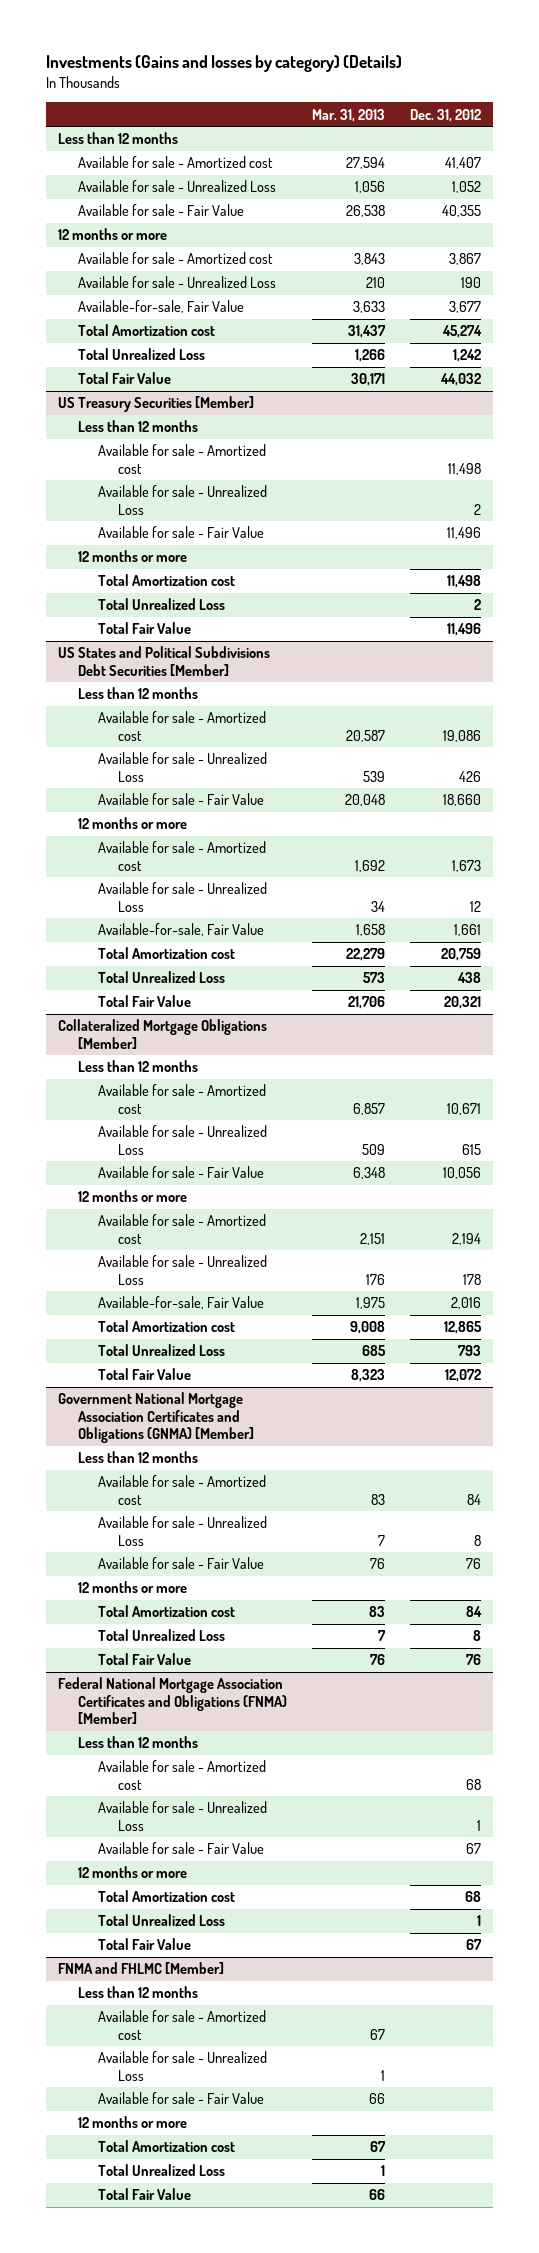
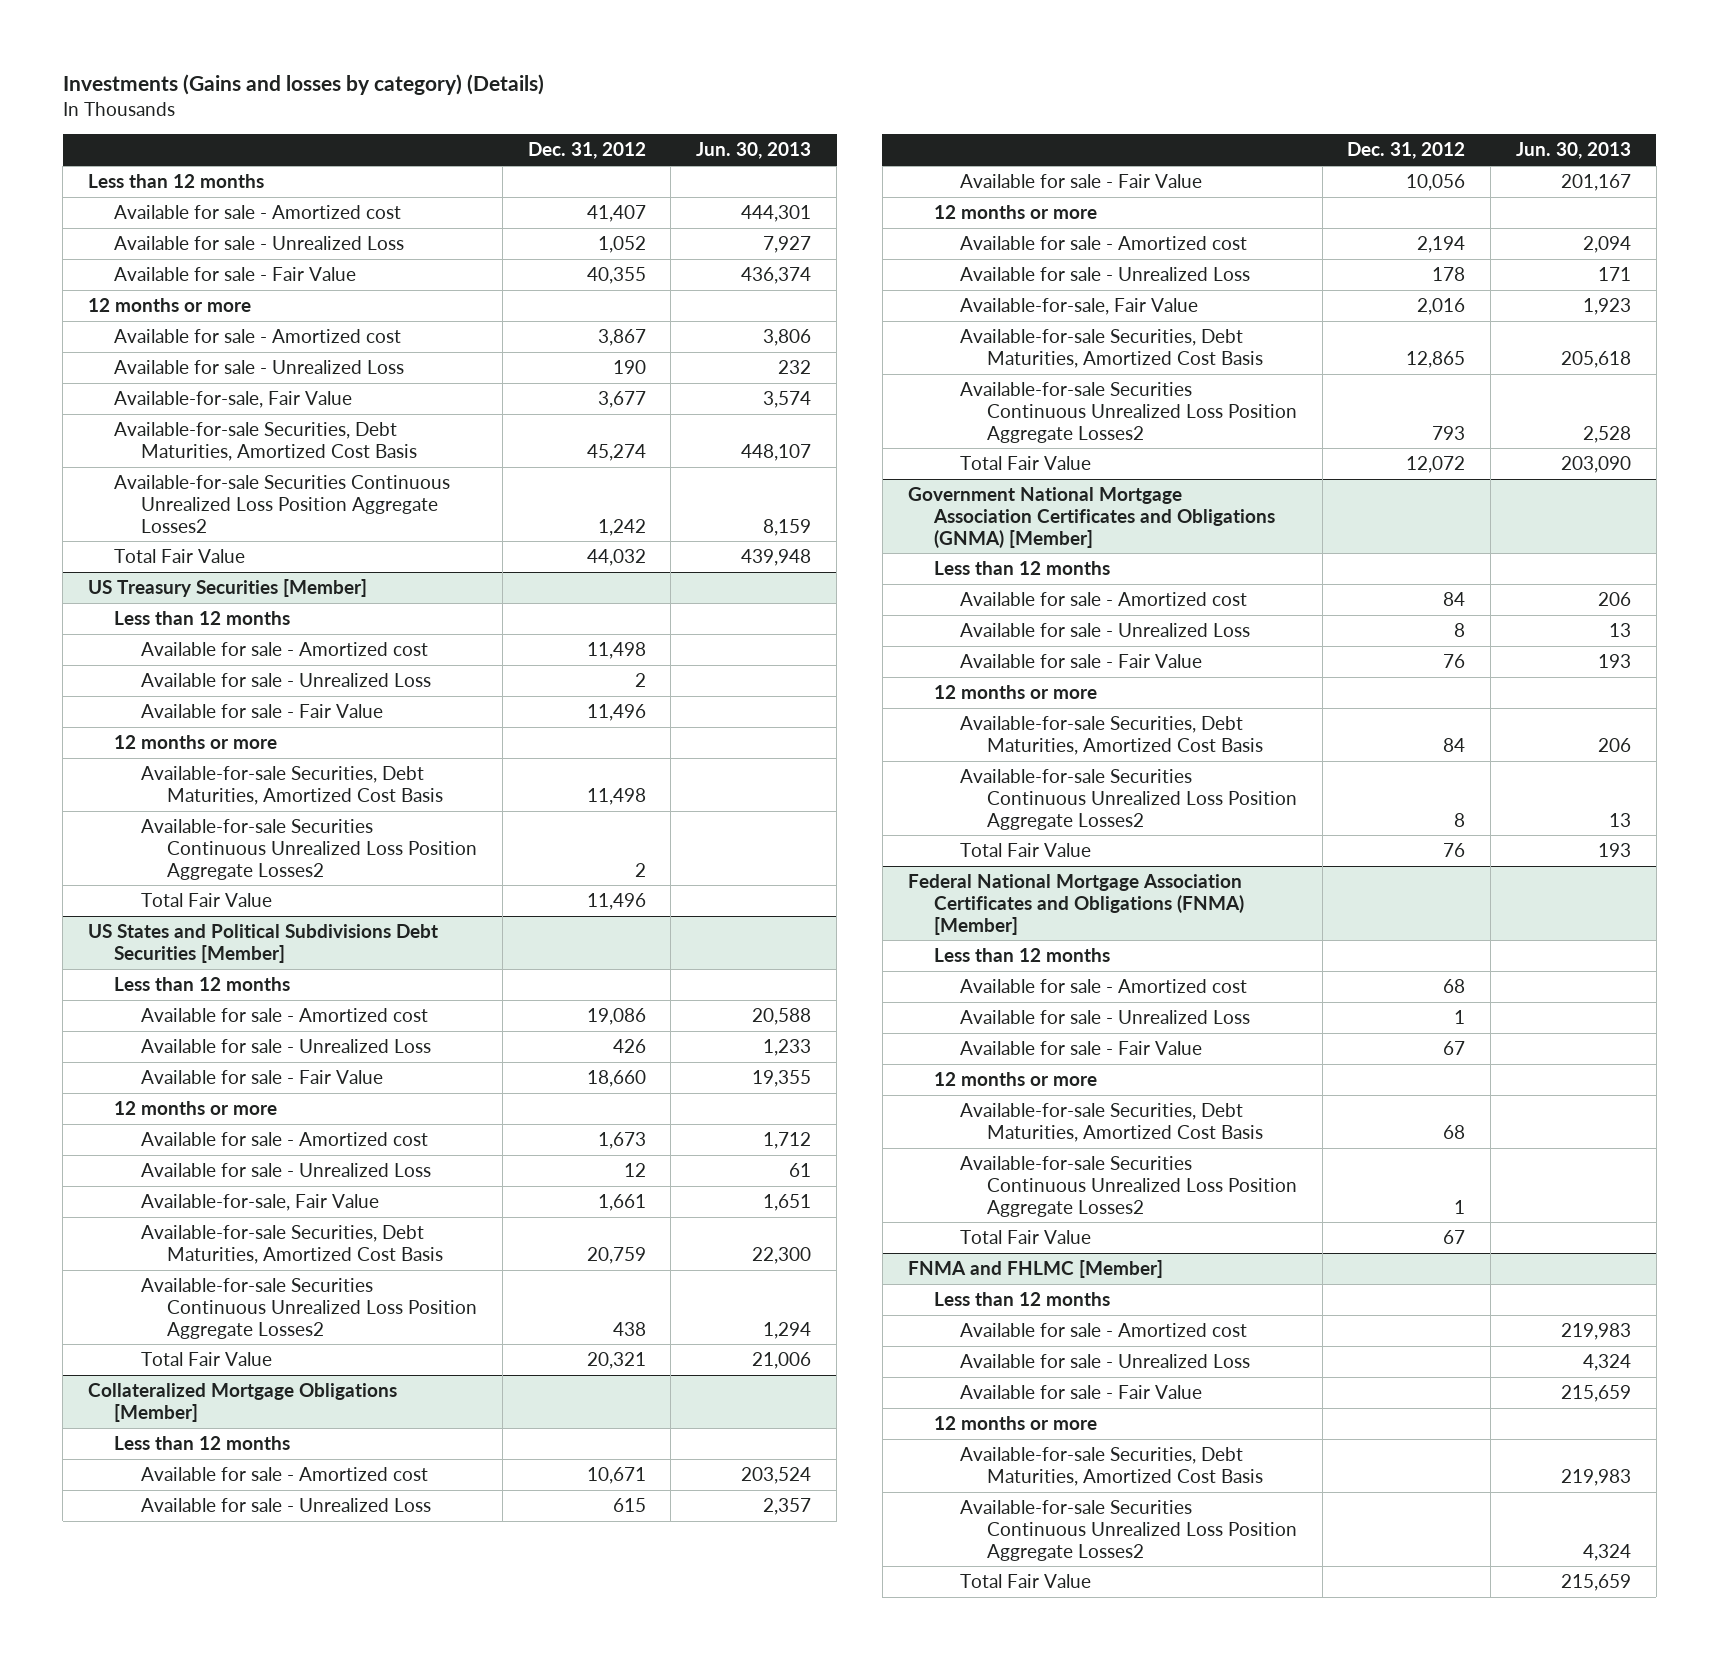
- | Mar. 31, 2013 | Dec. 31, 2012
+ | Dec. 31, 2012 | Jun. 30, 2013
- Total Amortization cost | 31,437 | 45,274
- Total Unrealized Loss | 1,266 | 1,242
+ Available-for-sale Securities, Debt Maturities, Amortized Cost Basis | 45,274 | 448,107
+ Available-for-sale Securities Continuous Unrealized Loss Position Aggregate Losses2 | 1,242 | 8,159
@ US Treasury Securities [Member]
- Total Amortization cost | | 11,498
- Total Unrealized Loss | | 2
+ Available-for-sale Securities, Debt Maturities, Amortized Cost Basis | 11,498 |
+ Available-for-sale Securities Continuous Unrealized Loss Position Aggregate Losses2 | 2 |
@ US States and Political Subdivisions Debt Securities [Member]
- Total Amortization cost | 22,279 | 20,759
- Total Unrealized Loss | 573 | 438
+ Available-for-sale Securities, Debt Maturities, Amortized Cost Basis | 20,759 | 22,300
+ Available-for-sale Securities Continuous Unrealized Loss Position Aggregate Losses2 | 438 | 1,294
@ Collateralized Mortgage Obligations [Member]
- Total Amortization cost | 9,008 | 12,865
- Total Unrealized Loss | 685 | 793
+ Available-for-sale Securities, Debt Maturities, Amortized Cost Basis | 12,865 | 205,618
+ Available-for-sale Securities Continuous Unrealized Loss Position Aggregate Losses2 | 793 | 2,528
@ Government National Mortgage Association Certificates and Obligations (GNMA) [Member]
- Total Amortization cost | 83 | 84
- Total Unrealized Loss | 7 | 8
+ Available-for-sale Securities, Debt Maturities, Amortized Cost Basis | 84 | 206
+ Available-for-sale Securities Continuous Unrealized Loss Position Aggregate Losses2 | 8 | 13
@ Federal National Mortgage Association Certificates and Obligations (FNMA) [Member]
- Total Amortization cost | | 68
- Total Unrealized Loss | | 1
+ Available-for-sale Securities, Debt Maturities, Amortized Cost Basis | 68 |
+ Available-for-sale Securities Continuous Unrealized Loss Position Aggregate Losses2 | 1 |
@ FNMA and FHLMC [Member]
- Total Amortization cost | 67 |
- Total Unrealized Loss | 1 |
+ Available-for-sale Securities, Debt Maturities, Amortized Cost Basis | | 219,983
+ Available-for-sale Securities Continuous Unrealized Loss Position Aggregate Losses2 | | 4,324

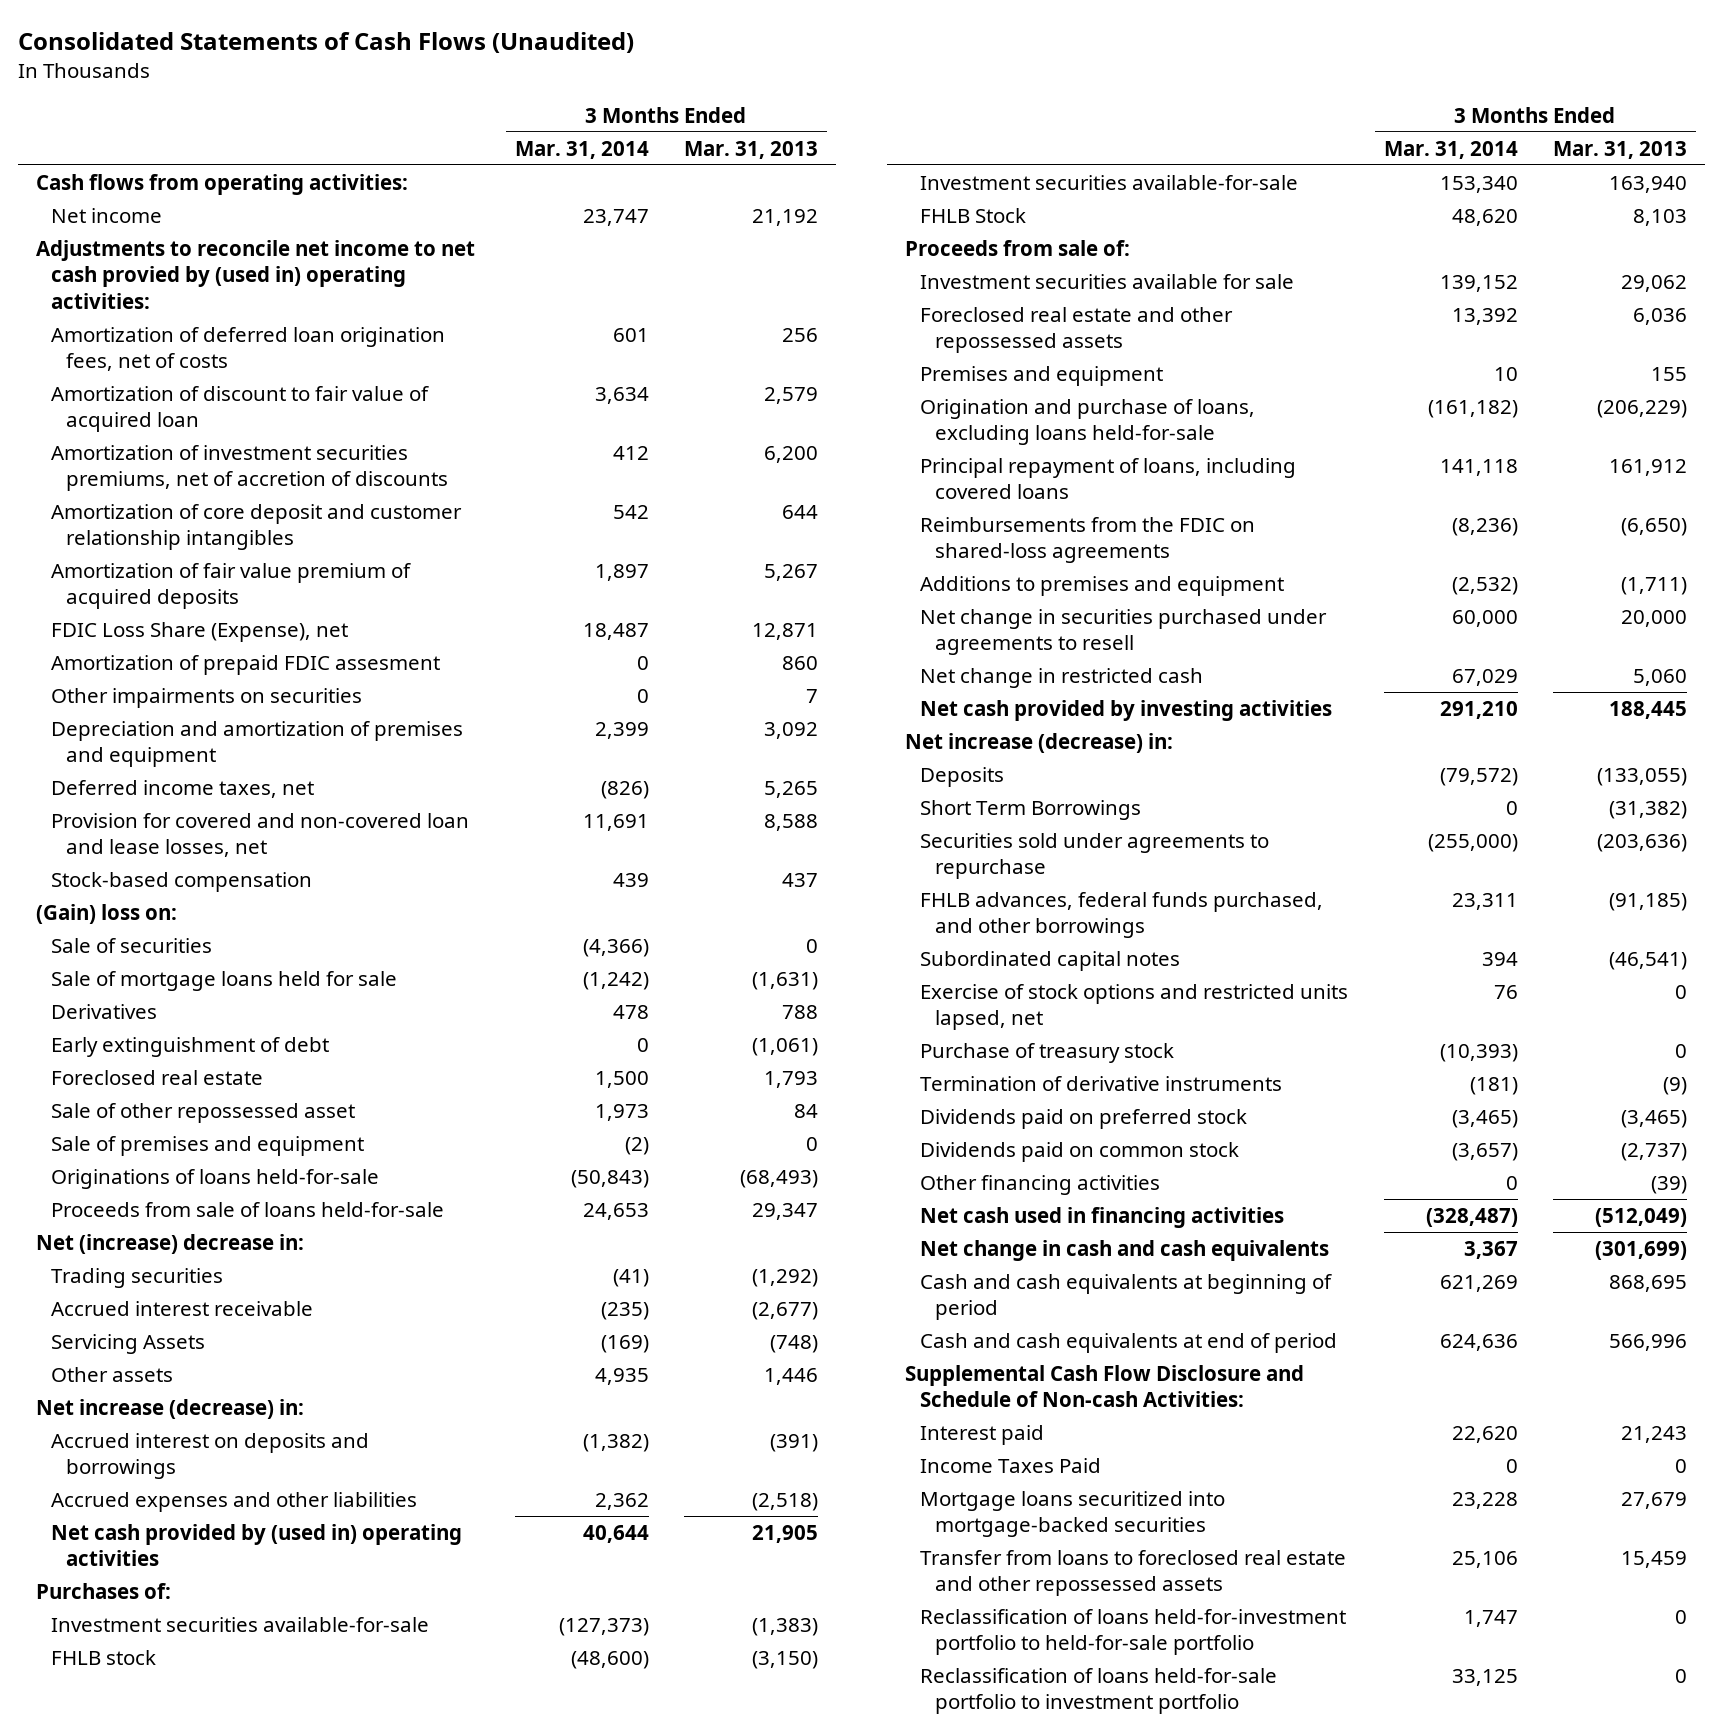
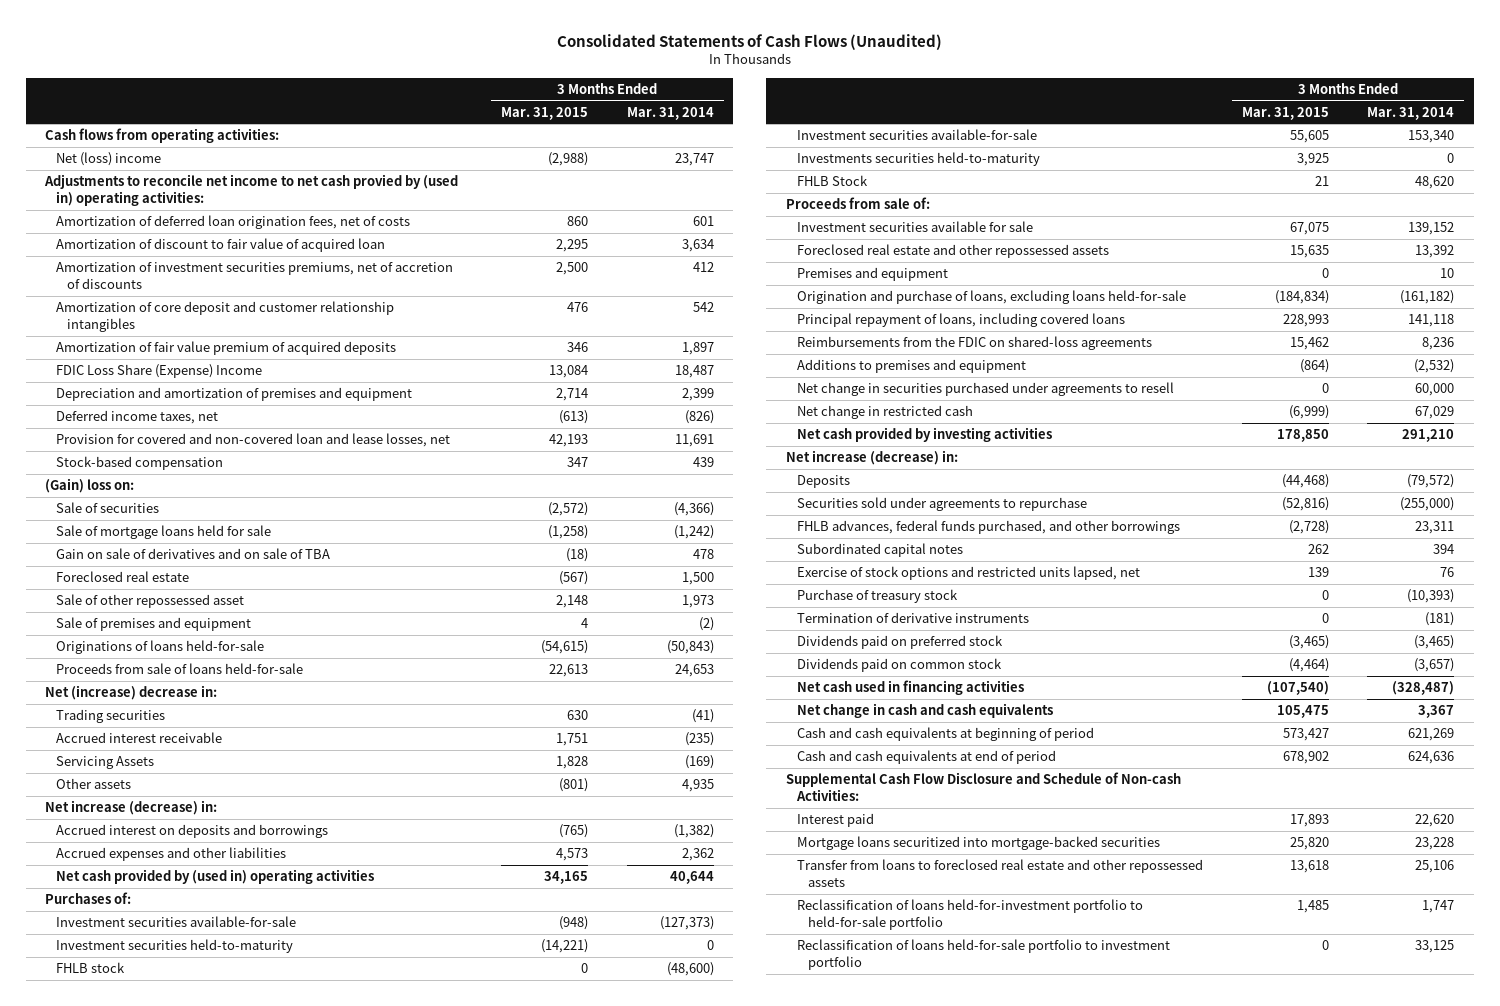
- | 3 Months Ended Mar. 31, 2014 | 3 Months Ended Mar. 31, 2013
+ | 3 Months Ended Mar. 31, 2015 | 3 Months Ended Mar. 31, 2014
- Net income | 23,747 | 21,192
+ Net (loss) income | (2,988) | 23,747
- FDIC Loss Share (Expense), net | 18,487 | 12,871
- Amortization of prepaid FDIC assesment | 0 | 860
- Other impairments on securities | 0 | 7
+ FDIC Loss Share (Expense) Income | 13,084 | 18,487
- Derivatives | 478 | 788
- Early extinguishment of debt | 0 | (1,061)
+ Gain on sale of derivatives and on sale of TBA | (18) | 478
+ Investment securities held-to-maturity | (14,221) | 0
+ Investments securities held-to-maturity | 3,925 | 0
- Reimbursements from the FDIC on shared-loss agreements | (8,236) | (6,650)
+ Reimbursements from the FDIC on shared-loss agreements | 15,462 | 8,236
- Short Term Borrowings | 0 | (31,382)
- Other financing activities | 0 | (39)
- Income Taxes Paid | 0 | 0

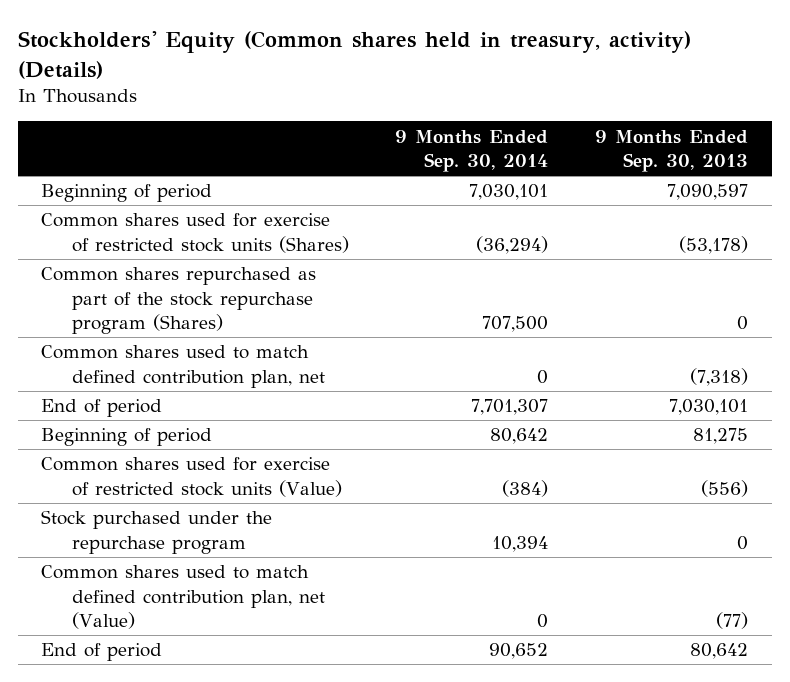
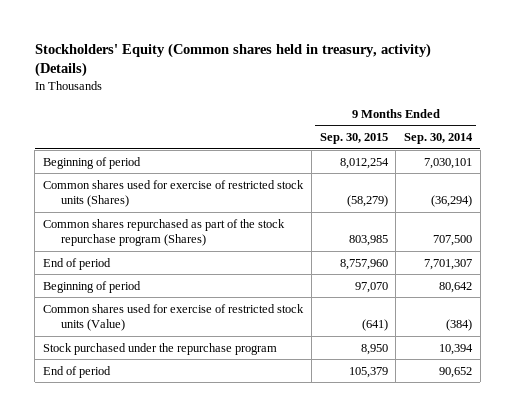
- | 9 Months Ended Sep. 30, 2014 | 9 Months Ended Sep. 30, 2013
+ | 9 Months Ended Sep. 30, 2015 | 9 Months Ended Sep. 30, 2014
- Common shares used to match defined contribution plan, net | 0 | (7,318)
- Common shares used to match defined contribution plan, net (Value) | 0 | (77)

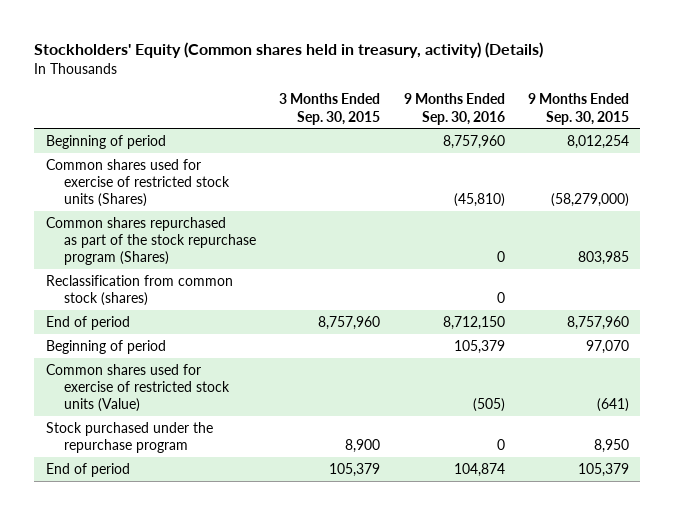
- | 9 Months Ended Sep. 30, 2015 | 9 Months Ended Sep. 30, 2014
+ | 3 Months Ended Sep. 30, 2015 | 9 Months Ended Sep. 30, 2016 | 9 Months Ended Sep. 30, 2015
- Common shares used for exercise of restricted stock units (Shares) | (58,279) | (36,294)
+ Common shares used for exercise of restricted stock units (Shares) | | (45,810) | (58,279,000)
+ Reclassification from common stock (shares) | | 0 |

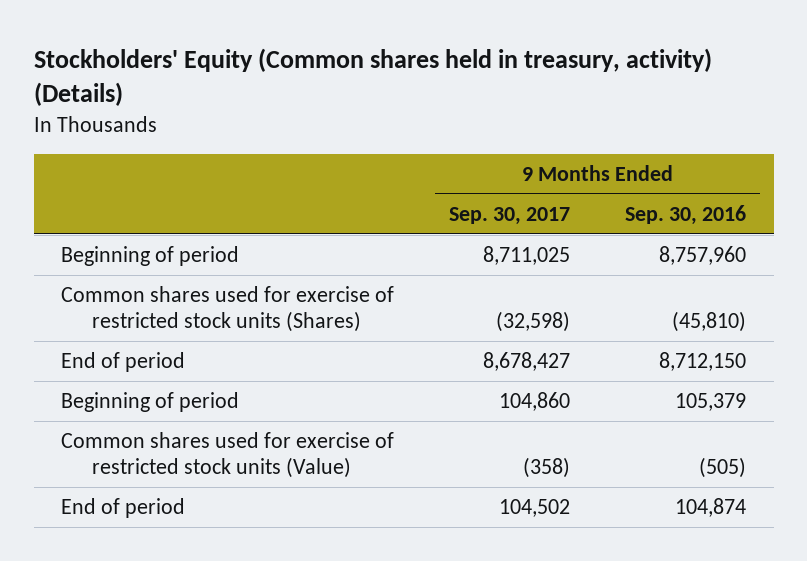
- | 3 Months Ended Sep. 30, 2015 | 9 Months Ended Sep. 30, 2016 | 9 Months Ended Sep. 30, 2015
+ | 9 Months Ended Sep. 30, 2017 | 9 Months Ended Sep. 30, 2016
- Common shares repurchased as part of the stock repurchase program (Shares) | | 0 | 803,985
- Reclassification from common stock (shares) | | 0 |
- Stock purchased under the repurchase program | 8,900 | 0 | 8,950

